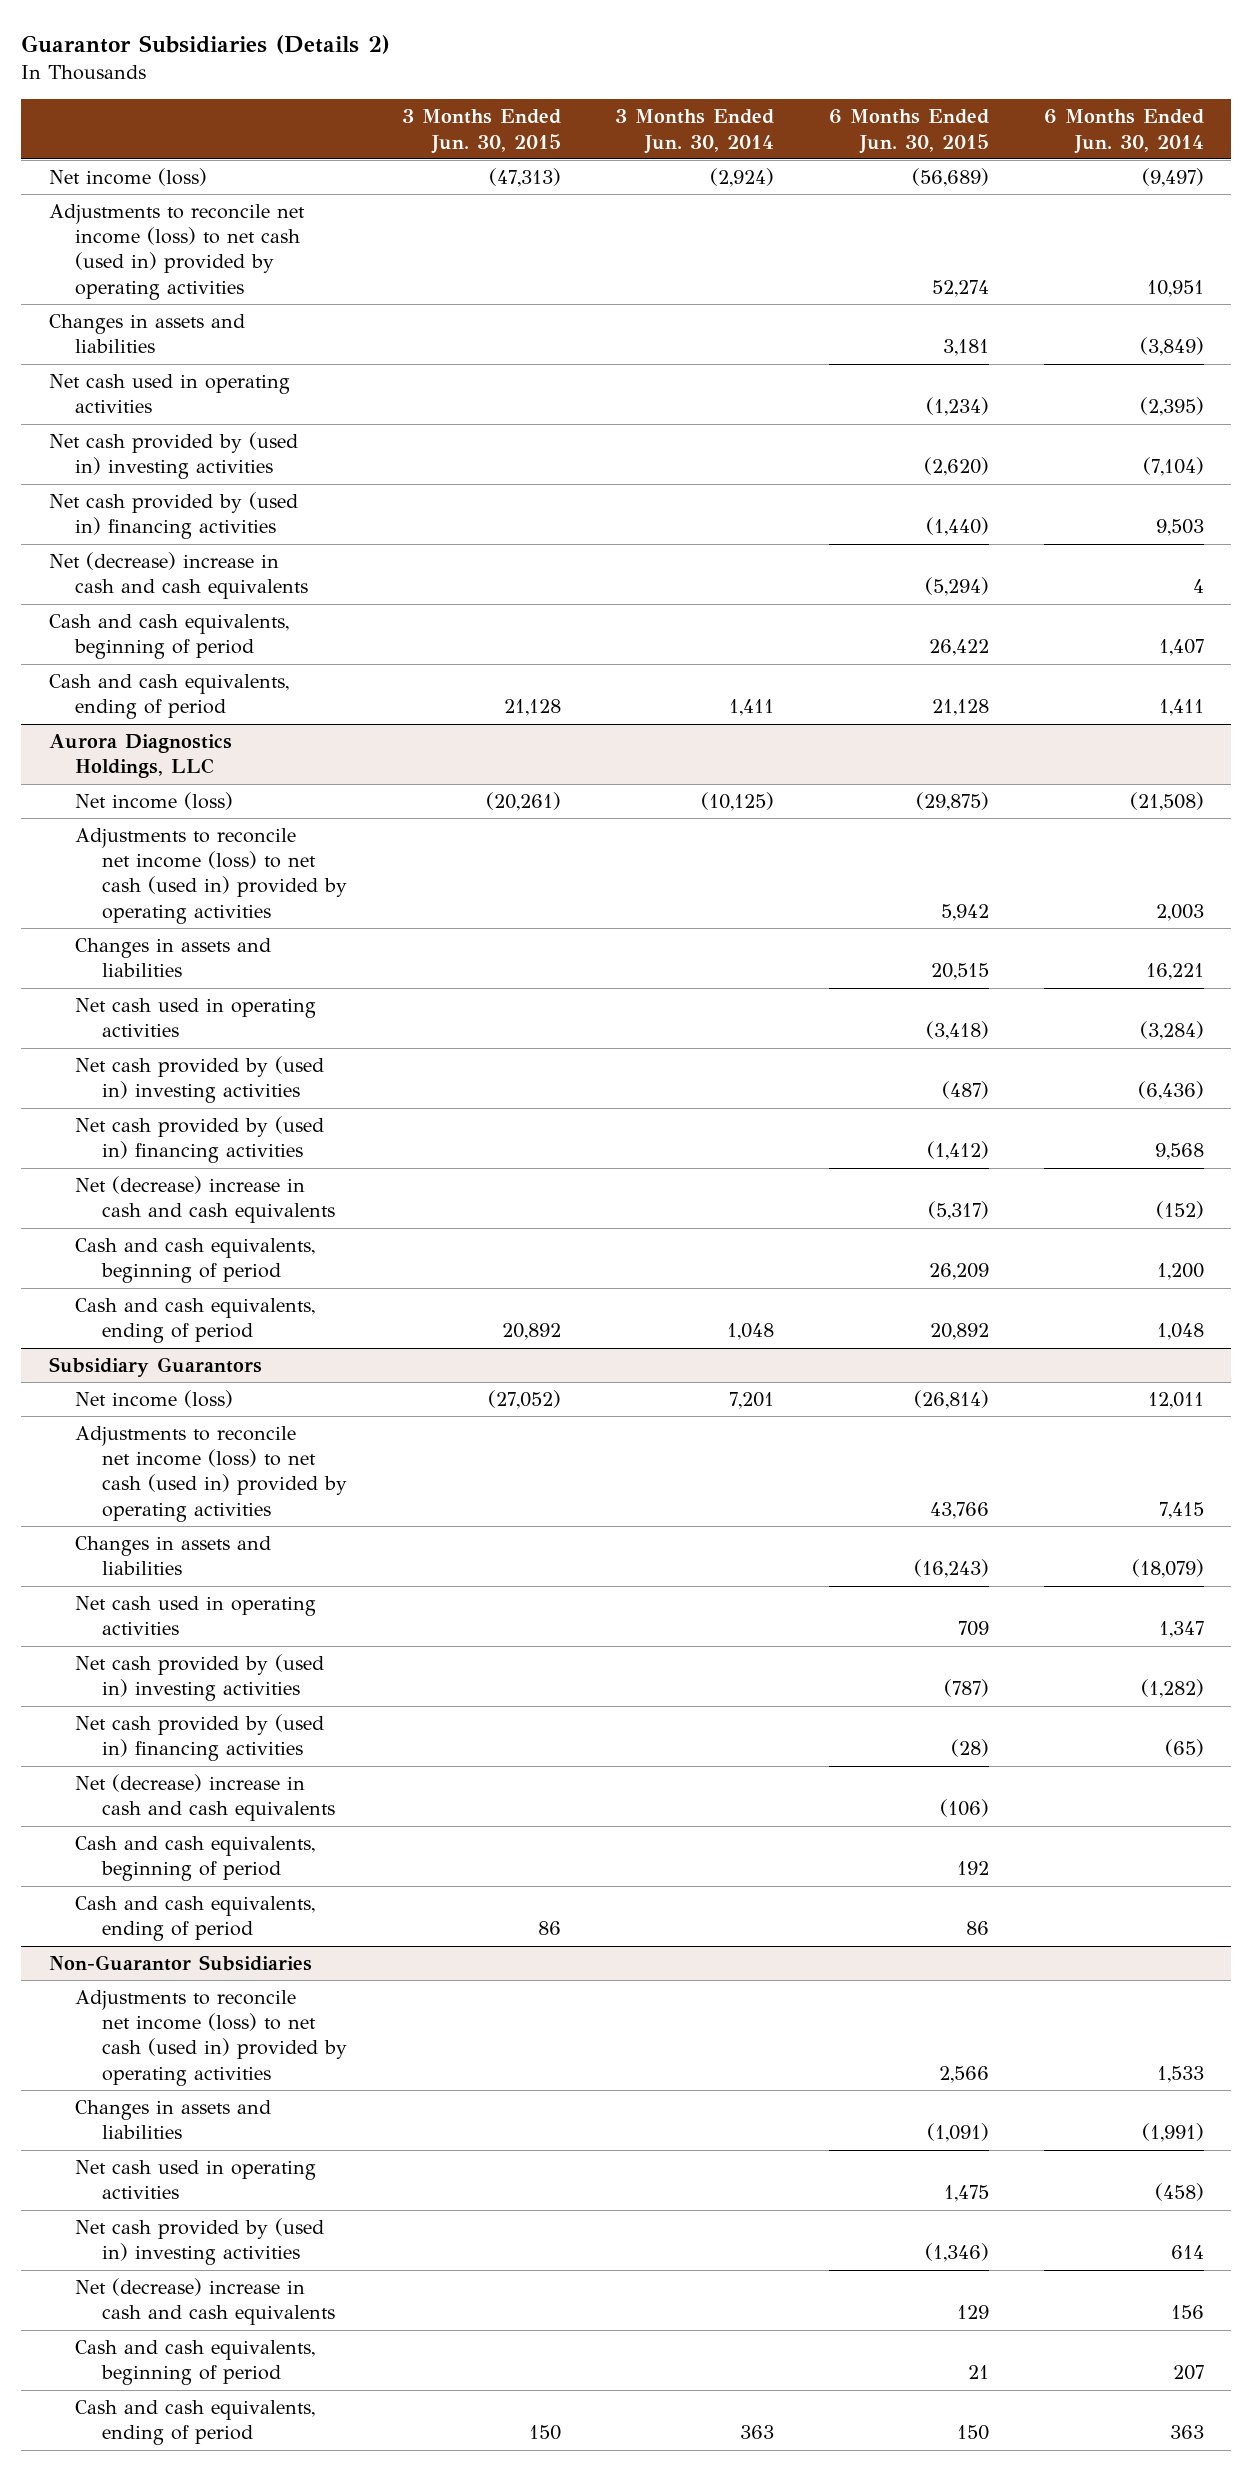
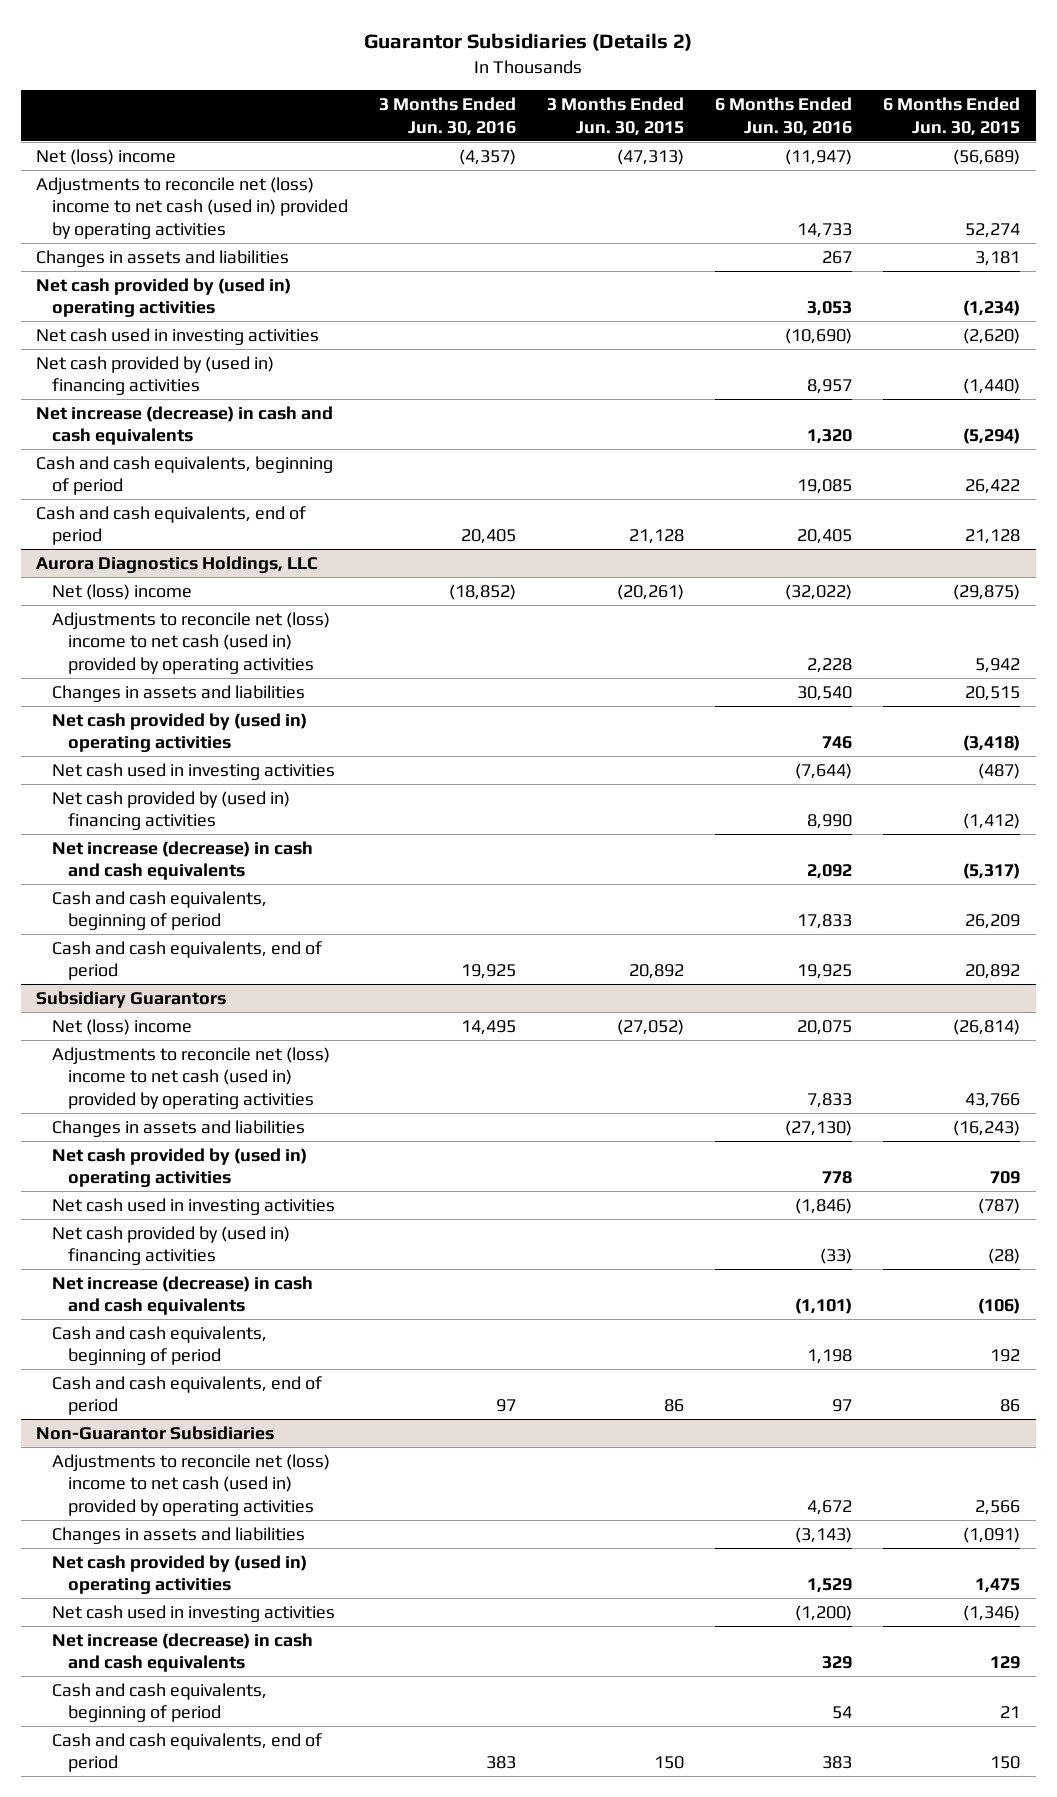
- | 3 Months Ended Jun. 30, 2015 | 3 Months Ended Jun. 30, 2014 | 6 Months Ended Jun. 30, 2015 | 6 Months Ended Jun. 30, 2014
+ | 3 Months Ended Jun. 30, 2016 | 3 Months Ended Jun. 30, 2015 | 6 Months Ended Jun. 30, 2016 | 6 Months Ended Jun. 30, 2015
- Net income (loss) | (47,313) | (2,924) | (56,689) | (9,497)
- Adjustments to reconcile net income (loss) to net cash (used in) provided by operating activities | | | 52,274 | 10,951
+ Net (loss) income | (4,357) | (47,313) | (11,947) | (56,689)
+ Adjustments to reconcile net (loss) income to net cash (used in) provided by operating activities | | | 14,733 | 52,274
- Net cash used in operating activities | | | (1,234) | (2,395)
- Net cash provided by (used in) investing activities | | | (2,620) | (7,104)
+ Net cash provided by (used in) operating activities | | | 3,053 | (1,234)
+ Net cash used in investing activities | | | (10,690) | (2,620)
- Net (decrease) increase in cash and cash equivalents | | | (5,294) | 4
+ Net increase (decrease) in cash and cash equivalents | | | 1,320 | (5,294)
- Cash and cash equivalents, ending of period | 21,128 | 1,411 | 21,128 | 1,411
+ Cash and cash equivalents, end of period | 20,405 | 21,128 | 20,405 | 21,128
@ Aurora Diagnostics Holdings, LLC
- Net income (loss) | (20,261) | (10,125) | (29,875) | (21,508)
- Adjustments to reconcile net income (loss) to net cash (used in) provided by operating activities | | | 5,942 | 2,003
+ Net (loss) income | (18,852) | (20,261) | (32,022) | (29,875)
+ Adjustments to reconcile net (loss) income to net cash (used in) provided by operating activities | | | 2,228 | 5,942
- Net cash used in operating activities | | | (3,418) | (3,284)
- Net cash provided by (used in) investing activities | | | (487) | (6,436)
+ Net cash provided by (used in) operating activities | | | 746 | (3,418)
+ Net cash used in investing activities | | | (7,644) | (487)
- Net (decrease) increase in cash and cash equivalents | | | (5,317) | (152)
+ Net increase (decrease) in cash and cash equivalents | | | 2,092 | (5,317)
- Cash and cash equivalents, ending of period | 20,892 | 1,048 | 20,892 | 1,048
+ Cash and cash equivalents, end of period | 19,925 | 20,892 | 19,925 | 20,892
@ Subsidiary Guarantors
- Net income (loss) | (27,052) | 7,201 | (26,814) | 12,011
- Adjustments to reconcile net income (loss) to net cash (used in) provided by operating activities | | | 43,766 | 7,415
+ Net (loss) income | 14,495 | (27,052) | 20,075 | (26,814)
+ Adjustments to reconcile net (loss) income to net cash (used in) provided by operating activities | | | 7,833 | 43,766
- Net cash used in operating activities | | | 709 | 1,347
- Net cash provided by (used in) investing activities | | | (787) | (1,282)
+ Net cash provided by (used in) operating activities | | | 778 | 709
+ Net cash used in investing activities | | | (1,846) | (787)
- Net (decrease) increase in cash and cash equivalents | | | (106) |
+ Net increase (decrease) in cash and cash equivalents | | | (1,101) | (106)
- Cash and cash equivalents, ending of period | 86 | | 86 |
+ Cash and cash equivalents, end of period | 97 | 86 | 97 | 86
@ Non-Guarantor Subsidiaries
- Adjustments to reconcile net income (loss) to net cash (used in) provided by operating activities | | | 2,566 | 1,533
+ Adjustments to reconcile net (loss) income to net cash (used in) provided by operating activities | | | 4,672 | 2,566
- Net cash used in operating activities | | | 1,475 | (458)
- Net cash provided by (used in) investing activities | | | (1,346) | 614
- Net (decrease) increase in cash and cash equivalents | | | 129 | 156
+ Net cash provided by (used in) operating activities | | | 1,529 | 1,475
+ Net cash used in investing activities | | | (1,200) | (1,346)
+ Net increase (decrease) in cash and cash equivalents | | | 329 | 129
- Cash and cash equivalents, ending of period | 150 | 363 | 150 | 363
+ Cash and cash equivalents, end of period | 383 | 150 | 383 | 150

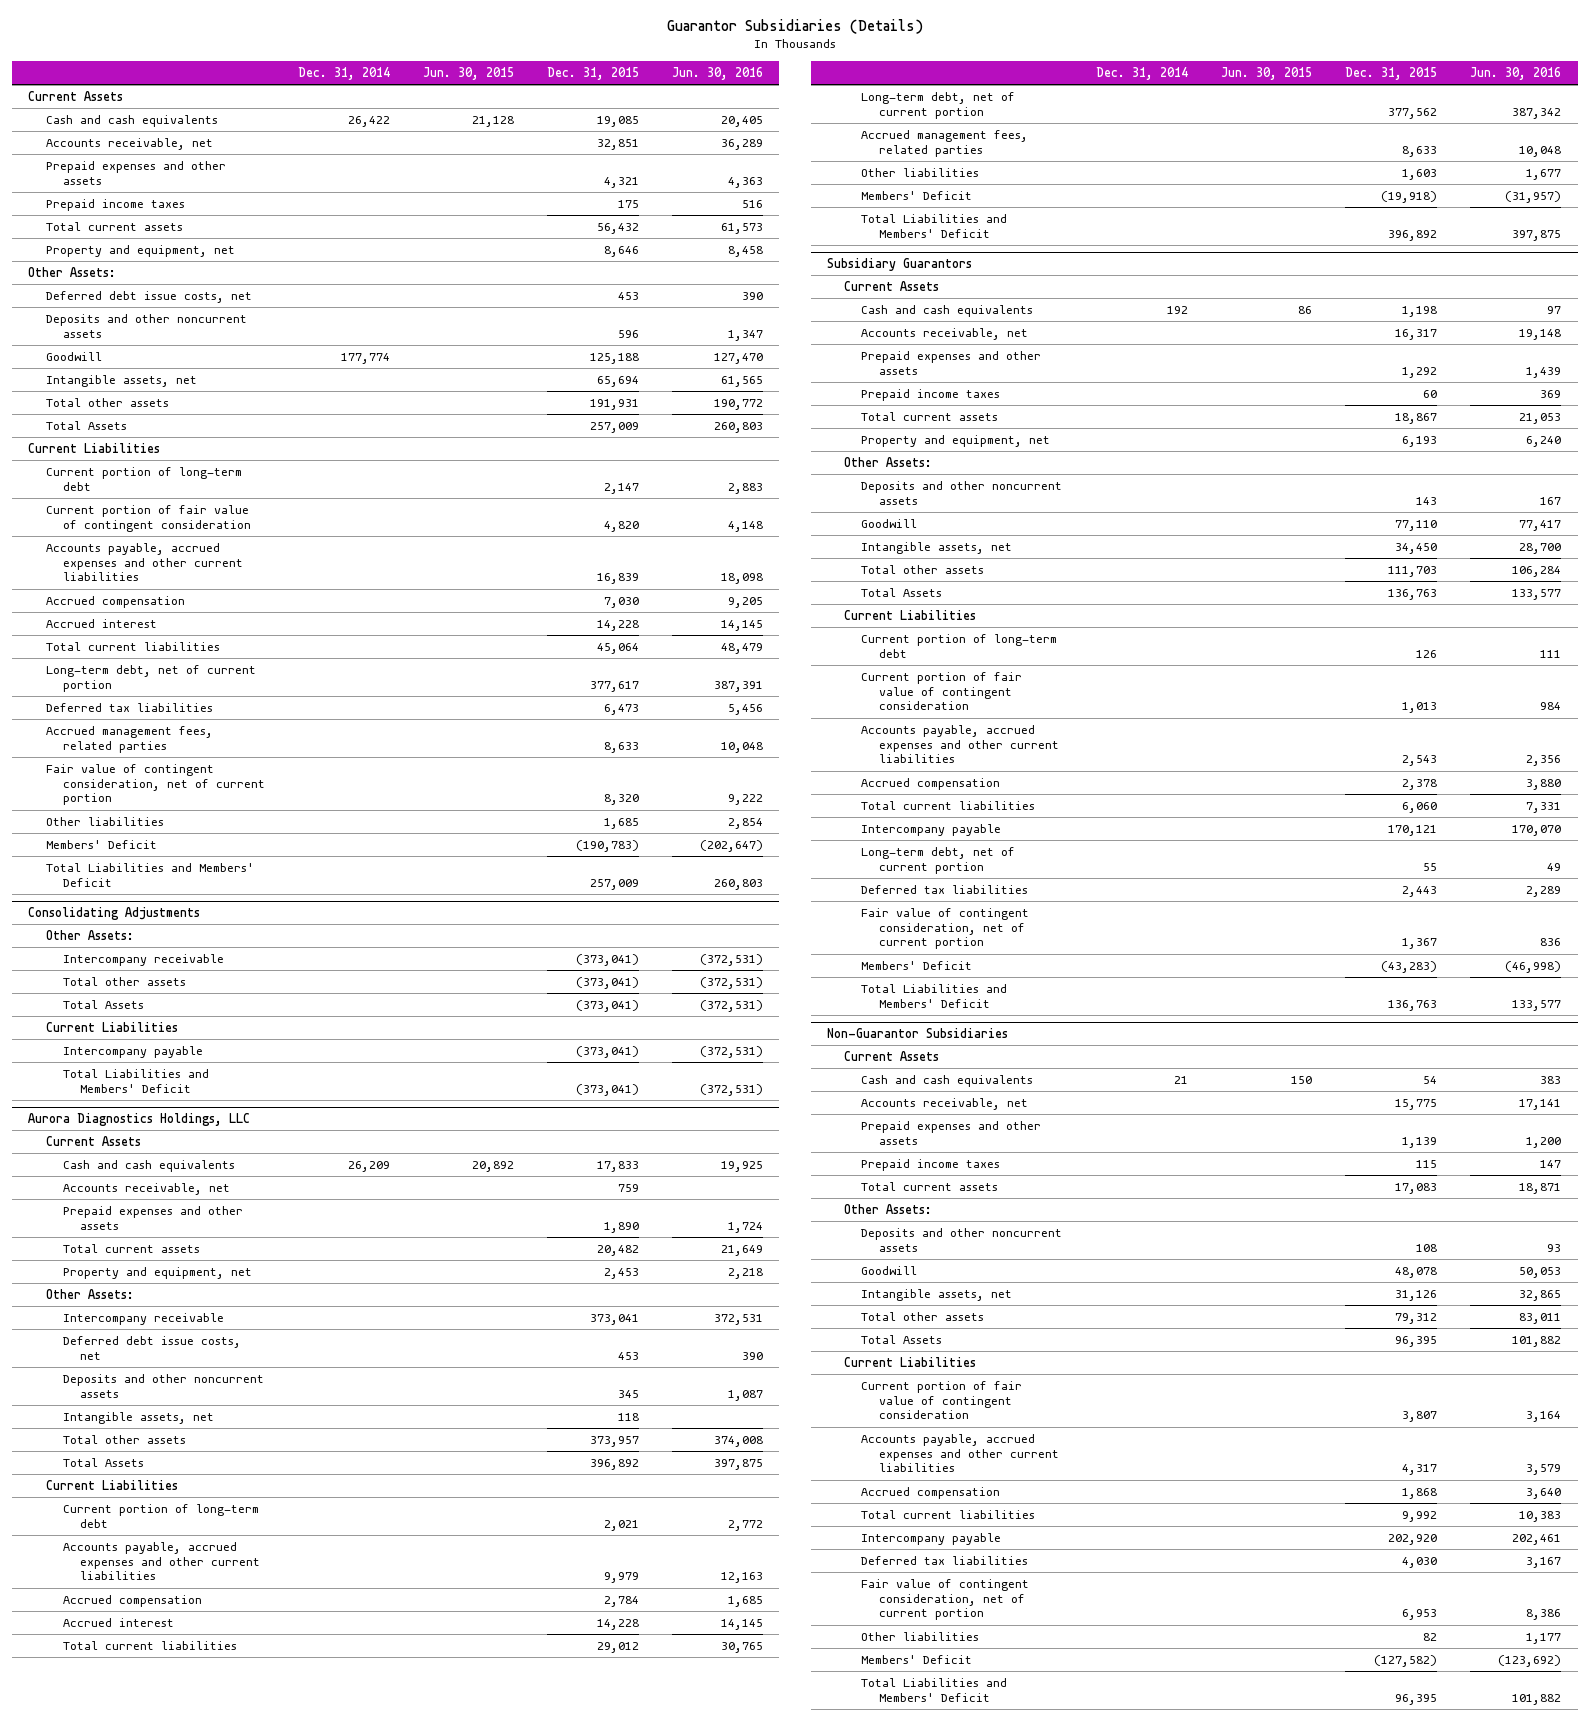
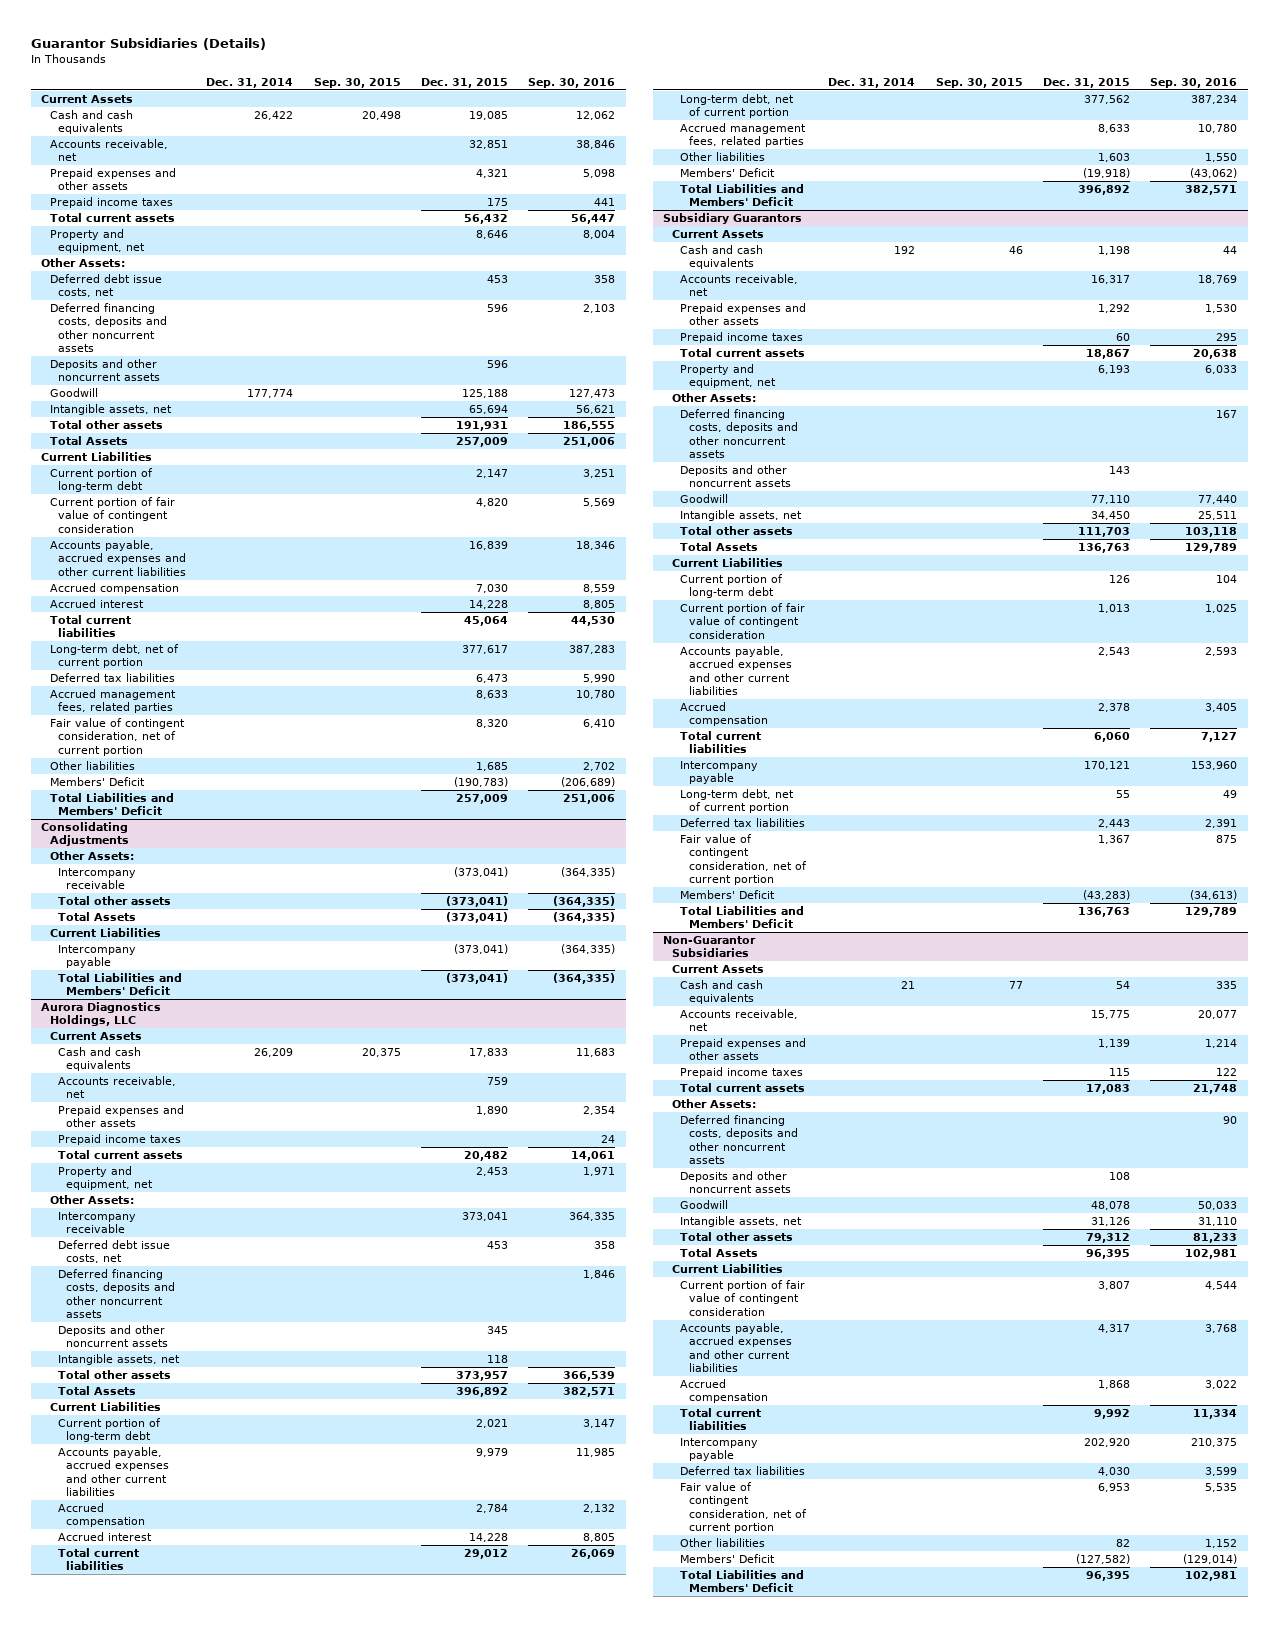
- | Dec. 31, 2014 | Jun. 30, 2015 | Dec. 31, 2015 | Jun. 30, 2016
+ | Dec. 31, 2014 | Sep. 30, 2015 | Dec. 31, 2015 | Sep. 30, 2016
+ Deferred financing costs, deposits and other noncurrent assets | | | 596 | 2,103
@ Aurora Diagnostics Holdings, LLC
+ Prepaid income taxes | | | | 24
+ Deferred financing costs, deposits and other noncurrent assets | | | | 1,846
@ Subsidiary Guarantors
+ Deferred financing costs, deposits and other noncurrent assets | | | | 167
@ Non-Guarantor Subsidiaries
+ Deferred financing costs, deposits and other noncurrent assets | | | | 90

